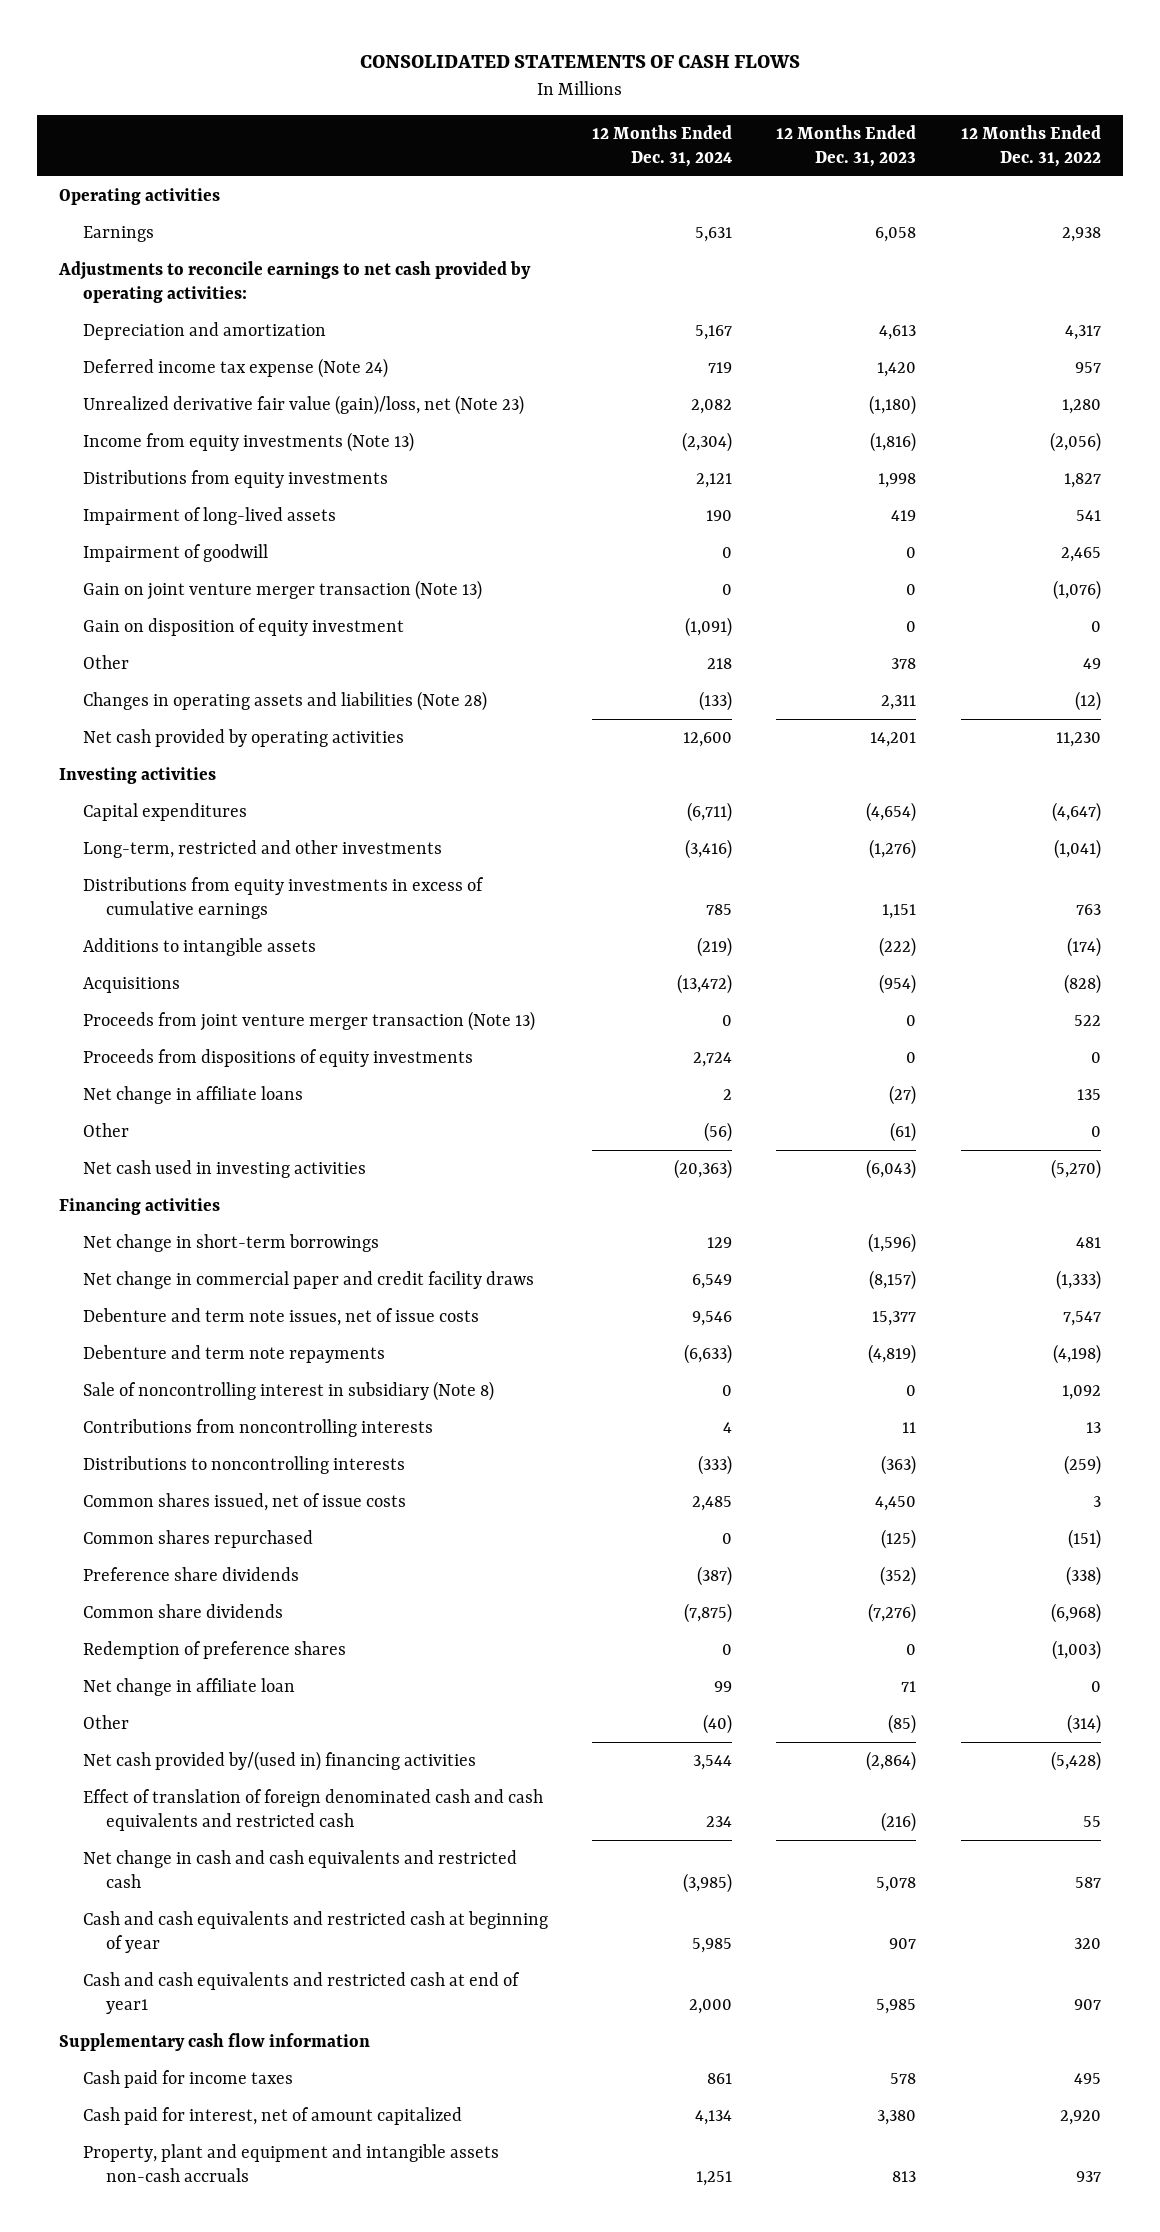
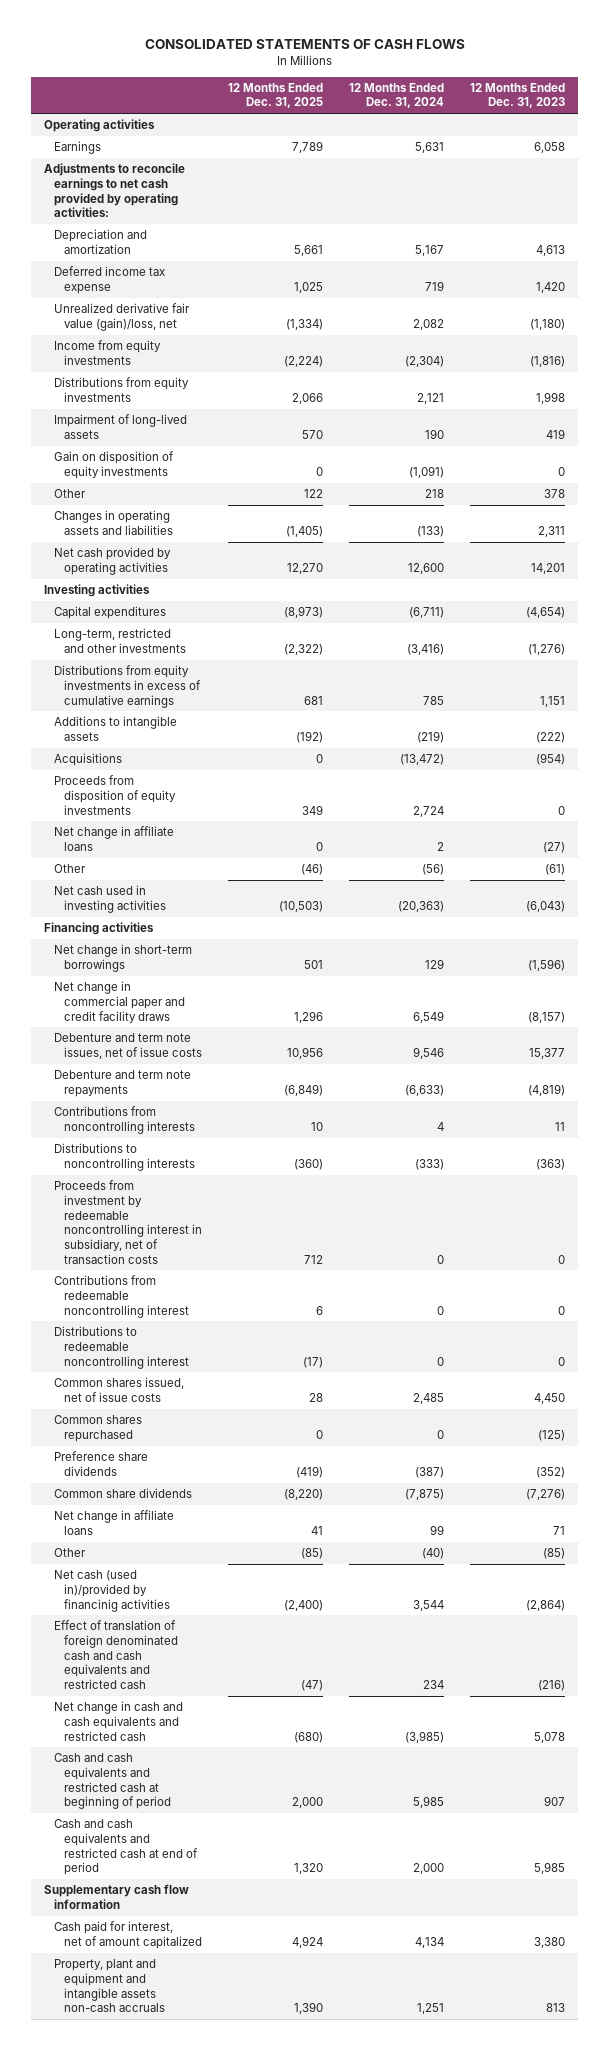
- | 12 Months Ended Dec. 31, 2024 | 12 Months Ended Dec. 31, 2023 | 12 Months Ended Dec. 31, 2022
+ | 12 Months Ended Dec. 31, 2025 | 12 Months Ended Dec. 31, 2024 | 12 Months Ended Dec. 31, 2023
- Deferred income tax expense (Note 24) | 719 | 1,420 | 957
- Unrealized derivative fair value (gain)/loss, net (Note 23) | 2,082 | (1,180) | 1,280
- Income from equity investments (Note 13) | (2,304) | (1,816) | (2,056)
+ Deferred income tax expense | 1,025 | 719 | 1,420
+ Unrealized derivative fair value (gain)/loss, net | (1,334) | 2,082 | (1,180)
+ Income from equity investments | (2,224) | (2,304) | (1,816)
- Impairment of goodwill | 0 | 0 | 2,465
- Gain on joint venture merger transaction (Note 13) | 0 | 0 | (1,076)
- Gain on disposition of equity investment | (1,091) | 0 | 0
+ Gain on disposition of equity investments | 0 | (1,091) | 0
- Changes in operating assets and liabilities (Note 28) | (133) | 2,311 | (12)
+ Changes in operating assets and liabilities | (1,405) | (133) | 2,311
- Proceeds from joint venture merger transaction (Note 13) | 0 | 0 | 522
- Proceeds from dispositions of equity investments | 2,724 | 0 | 0
+ Proceeds from disposition of equity investments | 349 | 2,724 | 0
- Sale of noncontrolling interest in subsidiary (Note 8) | 0 | 0 | 1,092
+ Proceeds from investment by redeemable noncontrolling interest in subsidiary, net of transaction costs | 712 | 0 | 0
+ Contributions from redeemable noncontrolling interest | 6 | 0 | 0
+ Distributions to redeemable noncontrolling interest | (17) | 0 | 0
- Redemption of preference shares | 0 | 0 | (1,003)
- Net change in affiliate loan | 99 | 71 | 0
+ Net change in affiliate loans | 41 | 99 | 71
- Net cash provided by/(used in) financing activities | 3,544 | (2,864) | (5,428)
+ Net cash (used in)/provided by financinig activities | (2,400) | 3,544 | (2,864)
- Cash and cash equivalents and restricted cash at beginning of year | 5,985 | 907 | 320
- Cash and cash equivalents and restricted cash at end of year1 | 2,000 | 5,985 | 907
+ Cash and cash equivalents and restricted cash at beginning of period | 2,000 | 5,985 | 907
+ Cash and cash equivalents and restricted cash at end of period | 1,320 | 2,000 | 5,985
- Cash paid for income taxes | 861 | 578 | 495

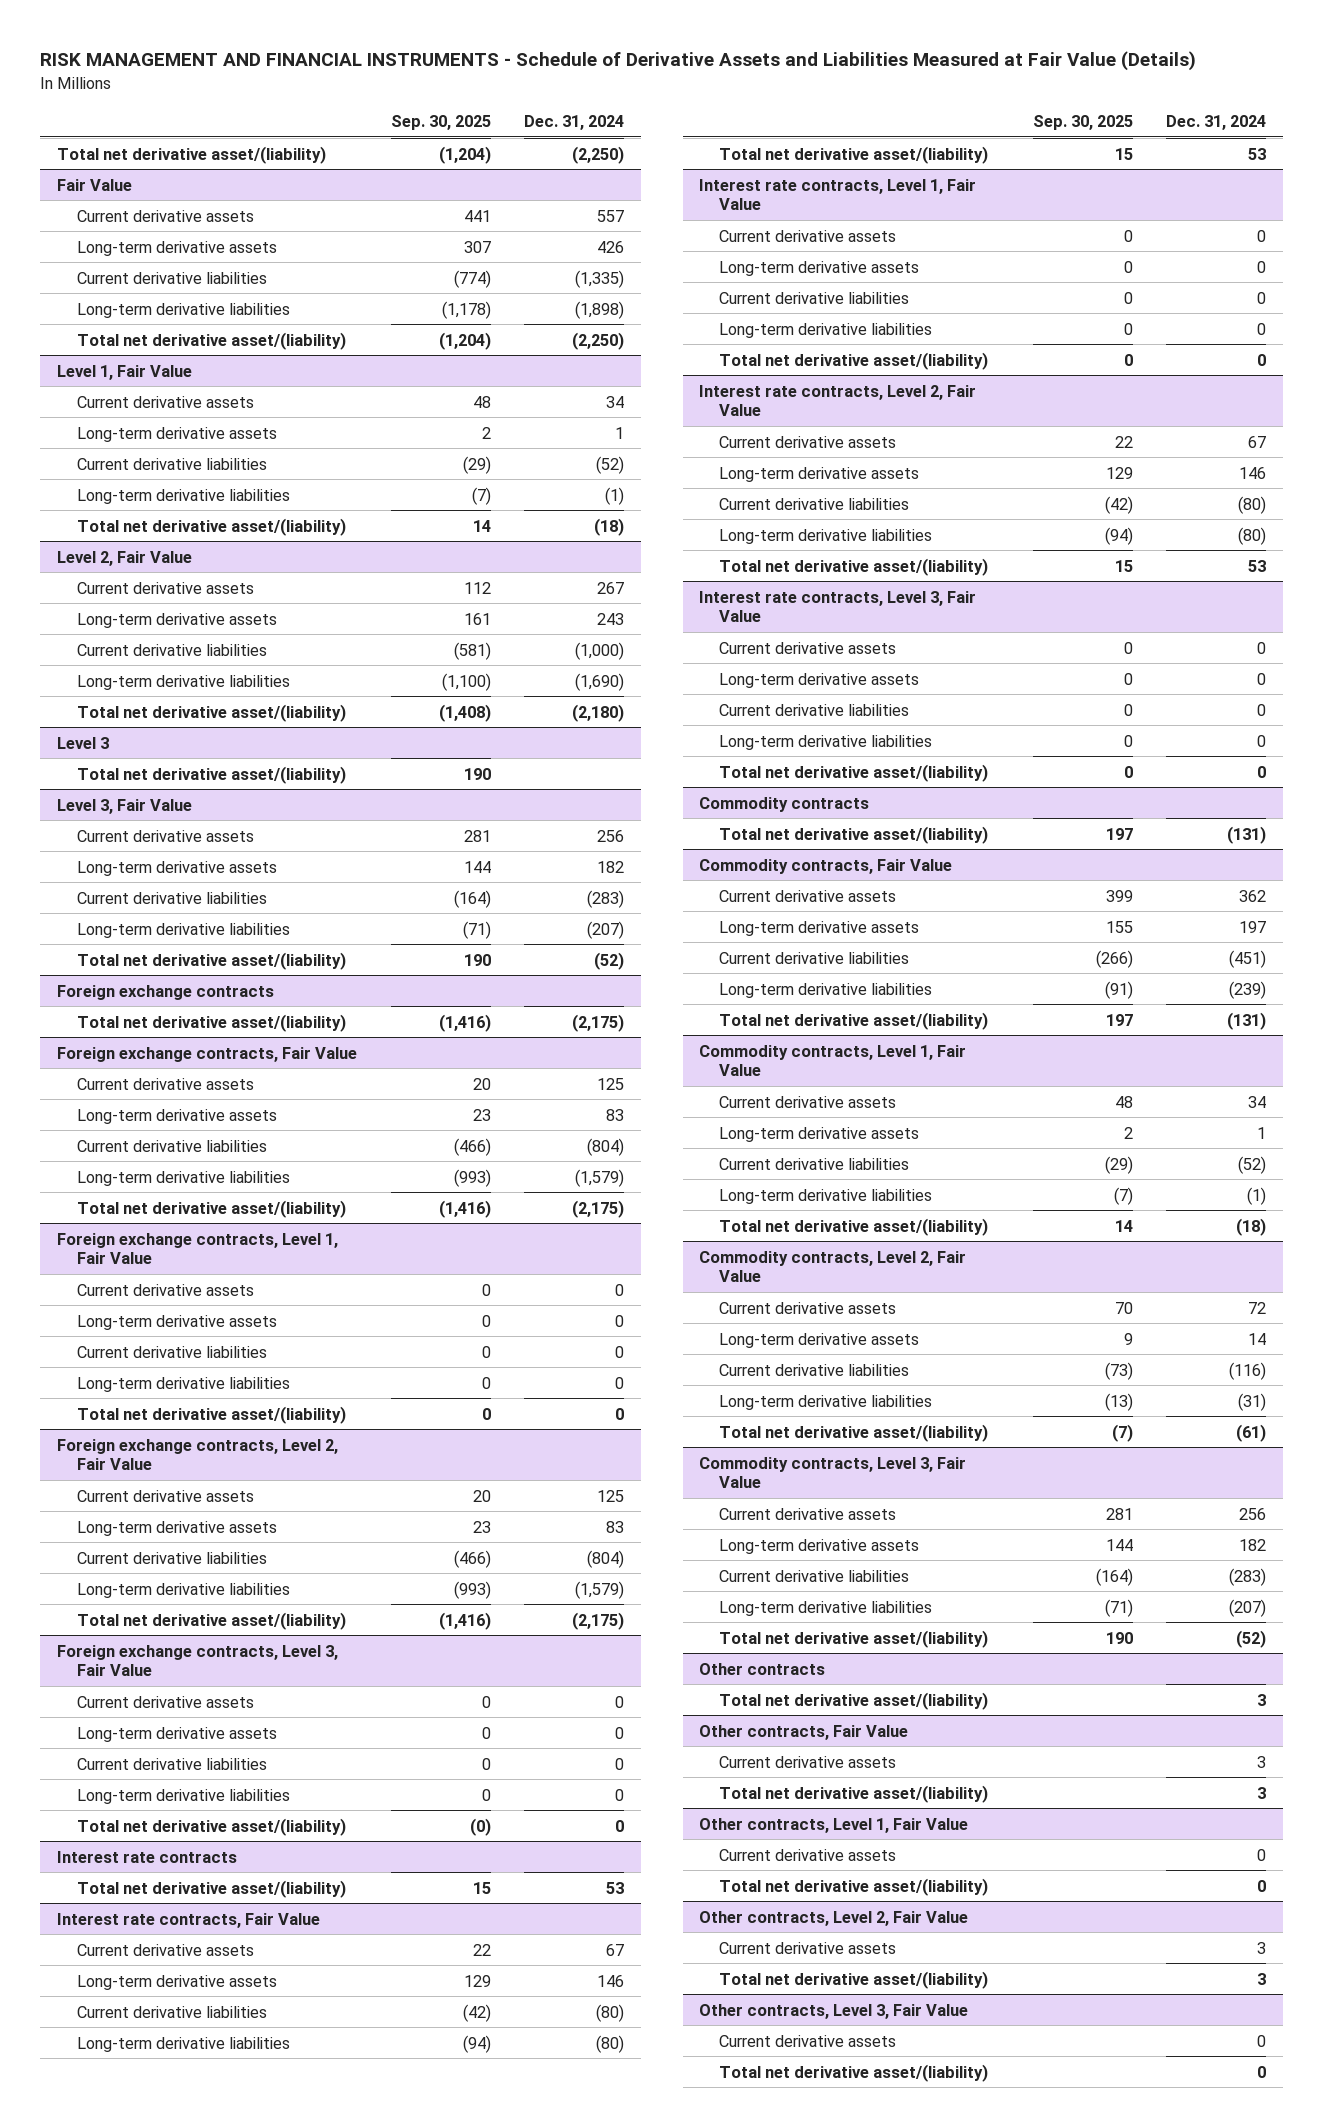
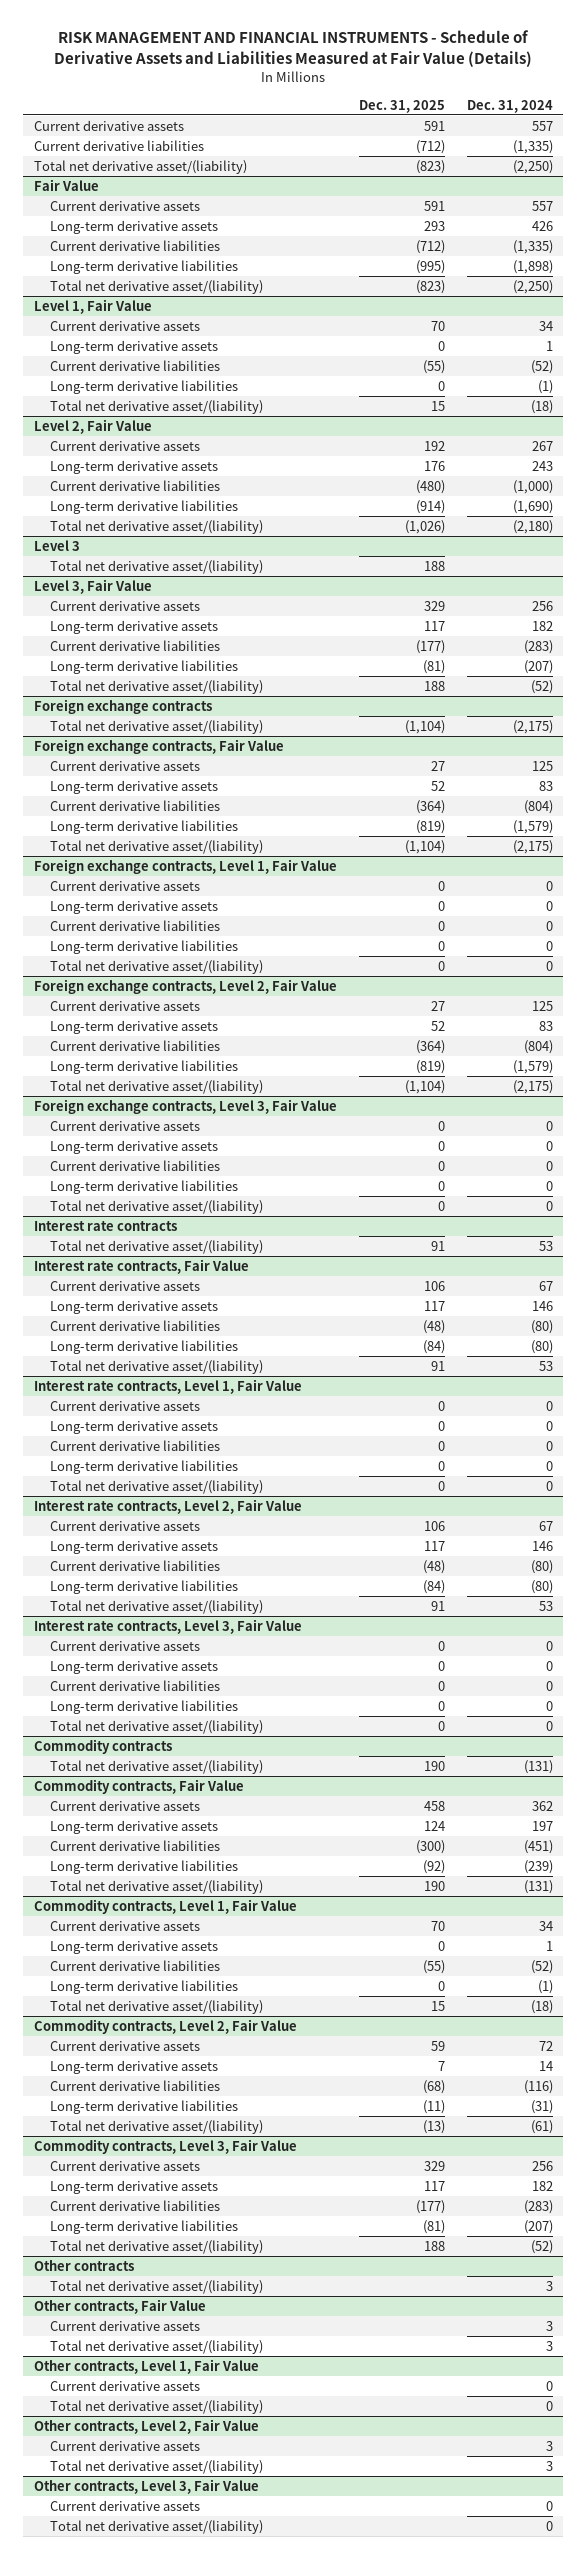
- | Sep. 30, 2025 | Dec. 31, 2024
+ | Dec. 31, 2025 | Dec. 31, 2024
+ Current derivative assets | 591 | 557
+ Current derivative liabilities | (712) | (1,335)

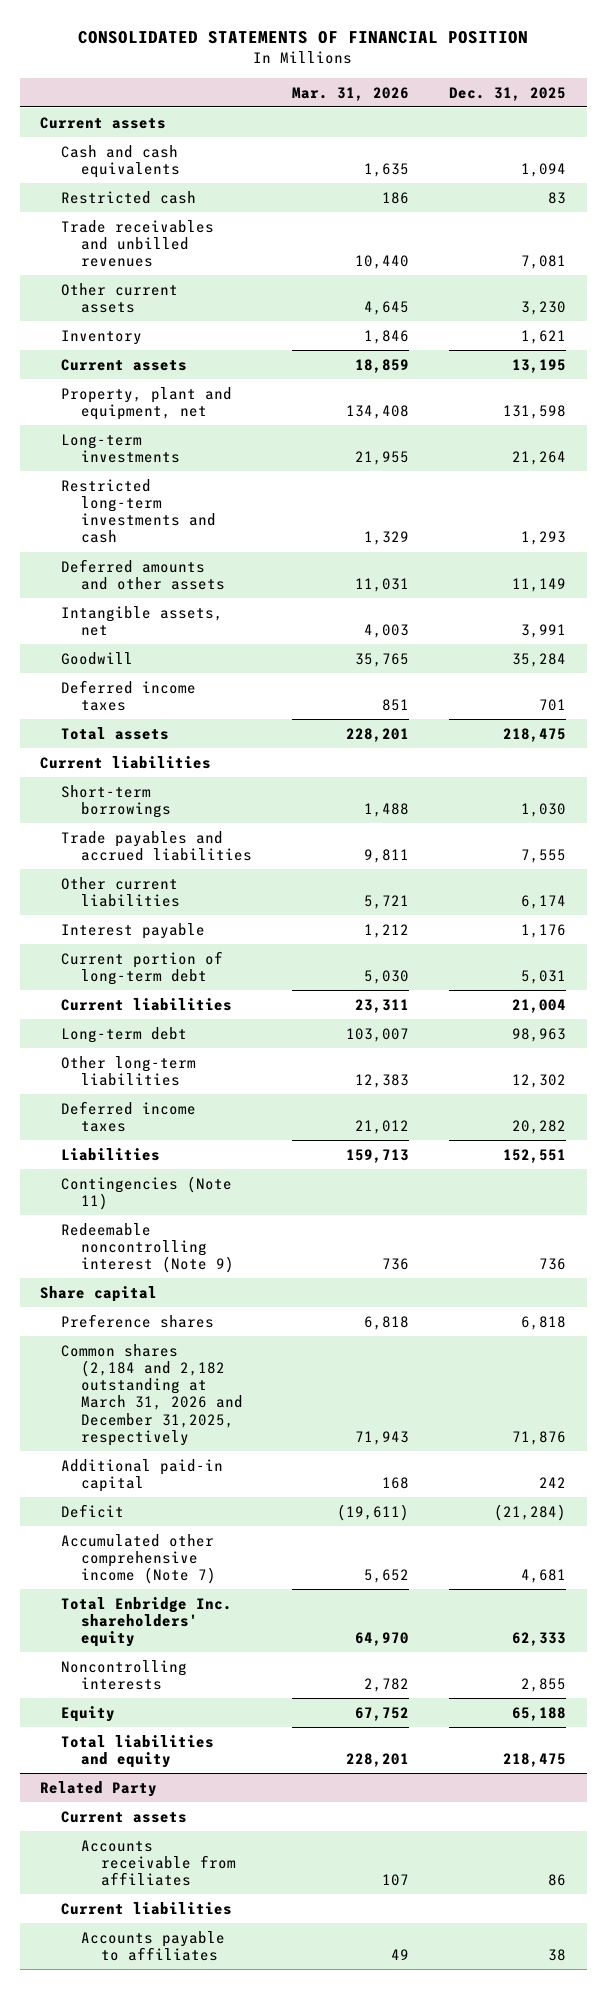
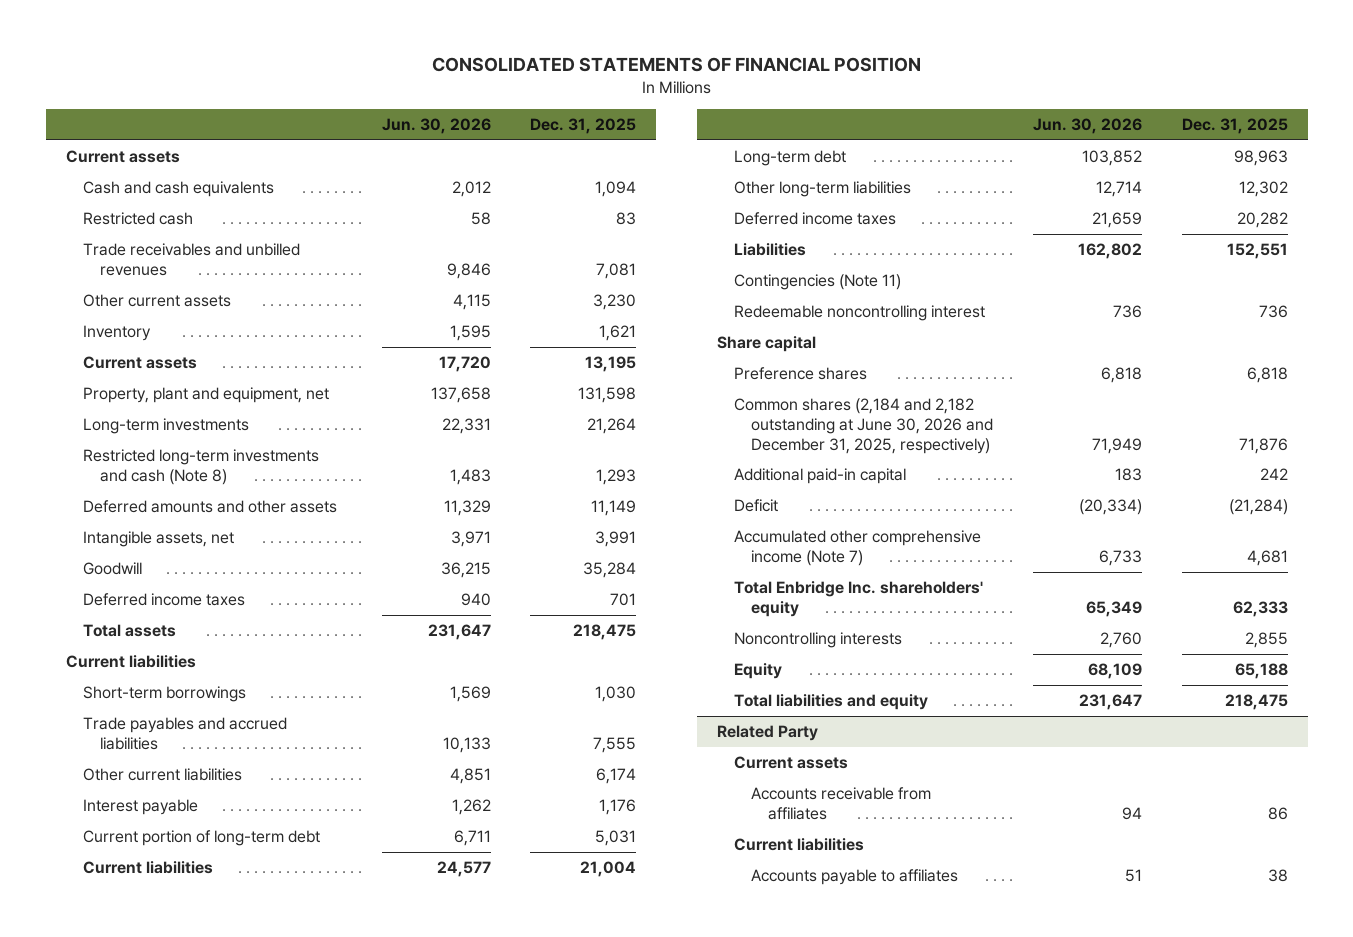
- | Mar. 31, 2026 | Dec. 31, 2025
+ | Jun. 30, 2026 | Dec. 31, 2025
- Restricted long-term investments and cash | 1,329 | 1,293
+ Restricted long-term investments and cash (Note 8) | 1,483 | 1,293
- Redeemable noncontrolling interest (Note 9) | 736 | 736
+ Redeemable noncontrolling interest | 736 | 736
- Common shares (2,184 and 2,182 outstanding at March 31, 2026 and December 31,2025, respectively | 71,943 | 71,876
+ Common shares (2,184 and 2,182 outstanding at June 30, 2026 and December 31, 2025, respectively) | 71,949 | 71,876

